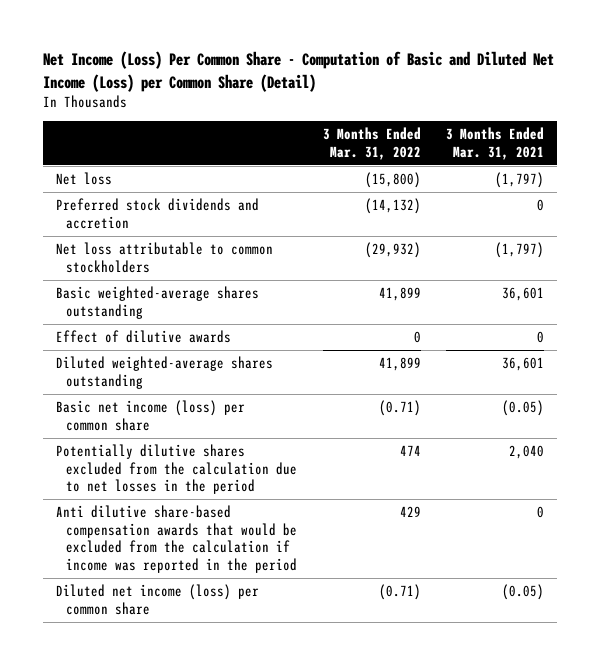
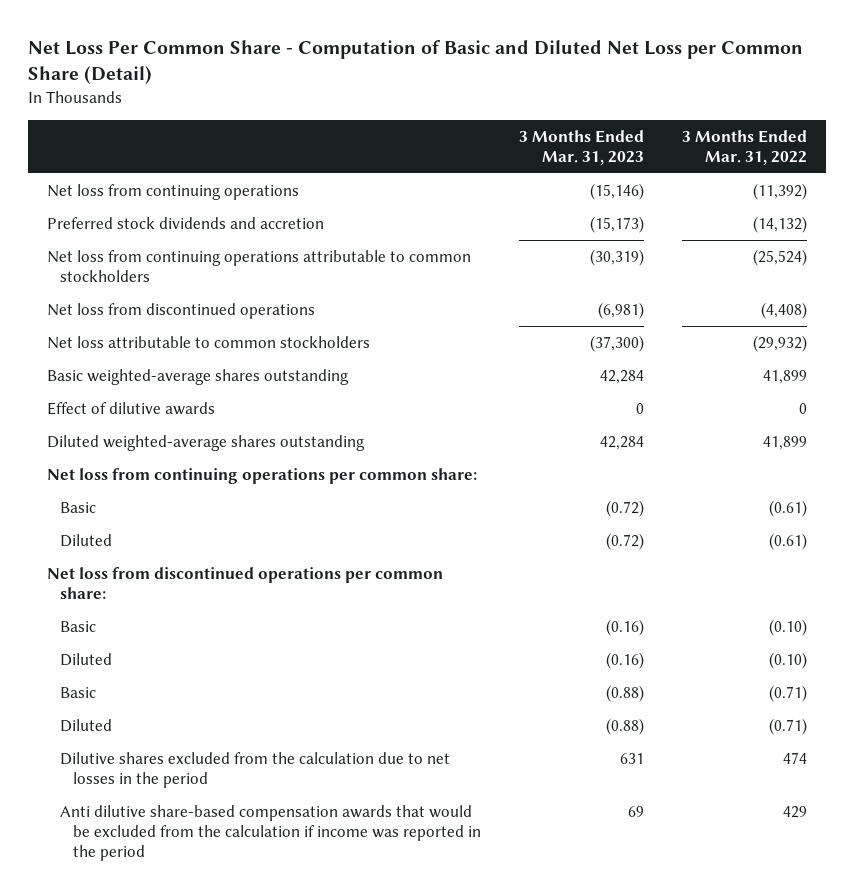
- Net Income (Loss) Per Common Share - Computation of Basic and Diluted Net Income (Loss) per Common Share (Detail)
+ Net Loss Per Common Share - Computation of Basic and Diluted Net Loss per Common Share (Detail)
- | 3 Months Ended Mar. 31, 2022 | 3 Months Ended Mar. 31, 2021
+ | 3 Months Ended Mar. 31, 2023 | 3 Months Ended Mar. 31, 2022
- Net loss | (15,800) | (1,797)
+ Net loss from continuing operations | (15,146) | (11,392)
+ Net loss from continuing operations attributable to common stockholders | (30,319) | (25,524)
+ Net loss from discontinued operations | (6,981) | (4,408)
- Basic net income (loss) per common share | (0.71) | (0.05)
- Potentially dilutive shares excluded from the calculation due to net losses in the period | 474 | 2,040
+ Net loss from continuing operations per common share:
+ Basic | (0.72) | (0.61)
+ Diluted | (0.72) | (0.61)
+ Net loss from discontinued operations per common share:
+ Basic | (0.16) | (0.10)
+ Diluted | (0.16) | (0.10)
+ Basic | (0.88) | (0.71)
+ Diluted | (0.88) | (0.71)
+ Dilutive shares excluded from the calculation due to net losses in the period | 631 | 474
- Diluted net income (loss) per common share | (0.71) | (0.05)

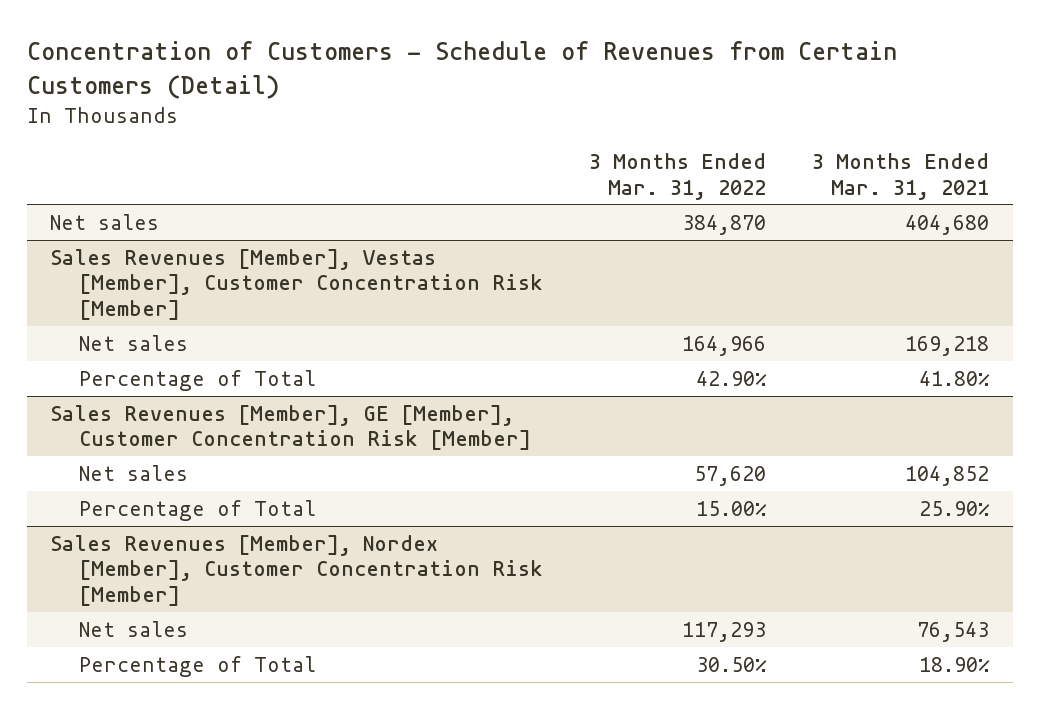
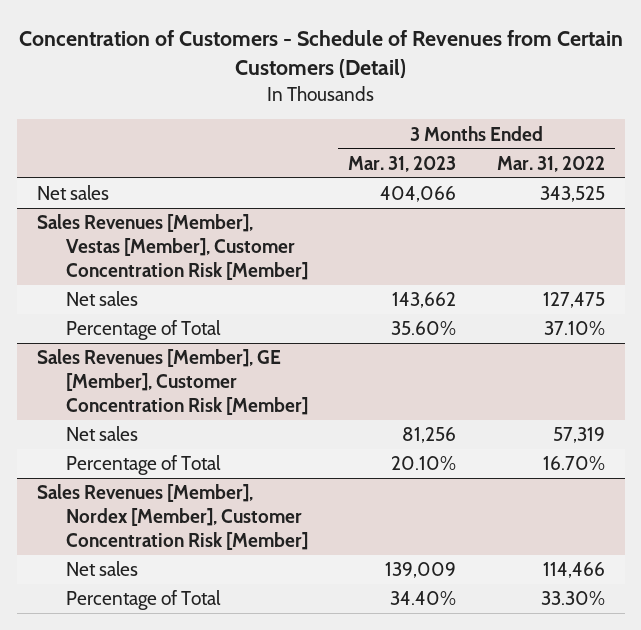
- | 3 Months Ended Mar. 31, 2022 | 3 Months Ended Mar. 31, 2021
+ | 3 Months Ended Mar. 31, 2023 | 3 Months Ended Mar. 31, 2022
- Net sales | 384,870 | 404,680
+ Net sales | 404,066 | 343,525
@ Sales Revenues [Member], Vestas [Member], Customer Concentration Risk [Member]
- Net sales | 164,966 | 169,218
- Percentage of Total | 42.90% | 41.80%
+ Net sales | 143,662 | 127,475
+ Percentage of Total | 35.60% | 37.10%
@ Sales Revenues [Member], GE [Member], Customer Concentration Risk [Member]
- Net sales | 57,620 | 104,852
- Percentage of Total | 15.00% | 25.90%
+ Net sales | 81,256 | 57,319
+ Percentage of Total | 20.10% | 16.70%
@ Sales Revenues [Member], Nordex [Member], Customer Concentration Risk [Member]
- Net sales | 117,293 | 76,543
- Percentage of Total | 30.50% | 18.90%
+ Net sales | 139,009 | 114,466
+ Percentage of Total | 34.40% | 33.30%

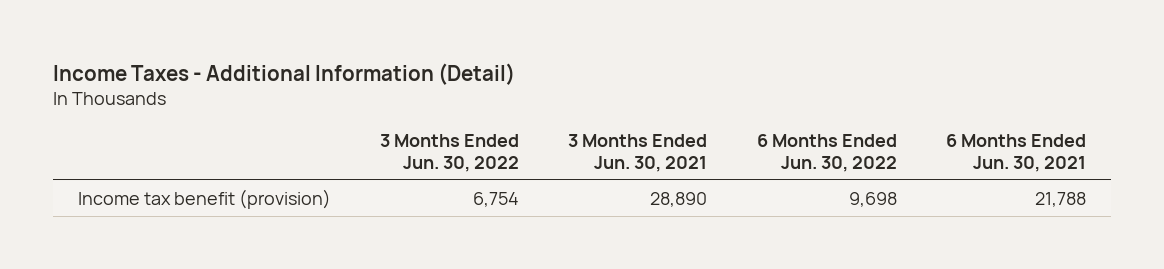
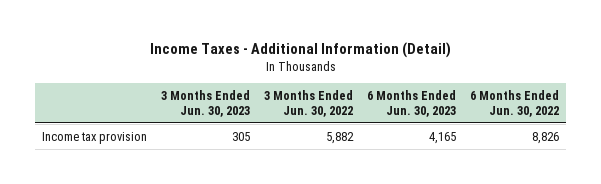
- | 3 Months Ended Jun. 30, 2022 | 3 Months Ended Jun. 30, 2021 | 6 Months Ended Jun. 30, 2022 | 6 Months Ended Jun. 30, 2021
+ | 3 Months Ended Jun. 30, 2023 | 3 Months Ended Jun. 30, 2022 | 6 Months Ended Jun. 30, 2023 | 6 Months Ended Jun. 30, 2022
- Income tax benefit (provision) | 6,754 | 28,890 | 9,698 | 21,788
+ Income tax provision | 305 | 5,882 | 4,165 | 8,826

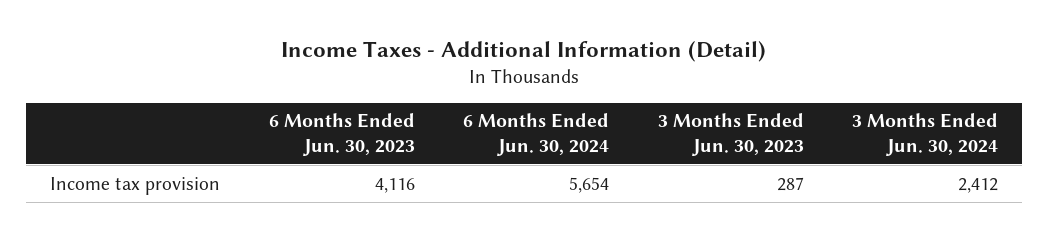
- | 3 Months Ended Jun. 30, 2023 | 3 Months Ended Jun. 30, 2022 | 6 Months Ended Jun. 30, 2023 | 6 Months Ended Jun. 30, 2022
+ | 6 Months Ended Jun. 30, 2023 | 6 Months Ended Jun. 30, 2024 | 3 Months Ended Jun. 30, 2023 | 3 Months Ended Jun. 30, 2024
- Income tax provision | 305 | 5,882 | 4,165 | 8,826
+ Income tax provision | 4,116 | 5,654 | 287 | 2,412

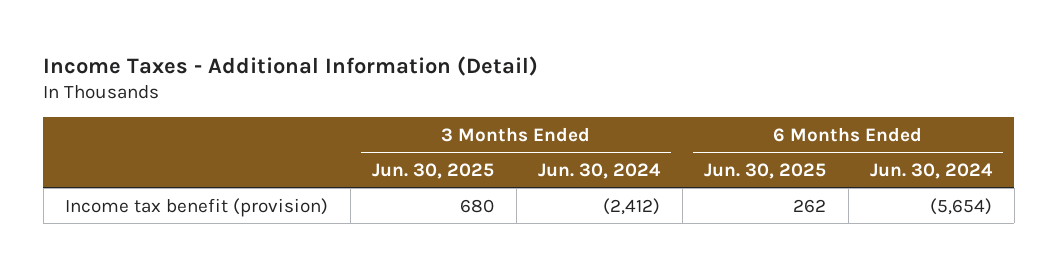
- | 6 Months Ended Jun. 30, 2023 | 6 Months Ended Jun. 30, 2024 | 3 Months Ended Jun. 30, 2023 | 3 Months Ended Jun. 30, 2024
+ | 3 Months Ended Jun. 30, 2025 | 3 Months Ended Jun. 30, 2024 | 6 Months Ended Jun. 30, 2025 | 6 Months Ended Jun. 30, 2024
- Income tax provision | 4,116 | 5,654 | 287 | 2,412
+ Income tax benefit (provision) | 680 | (2,412) | 262 | (5,654)

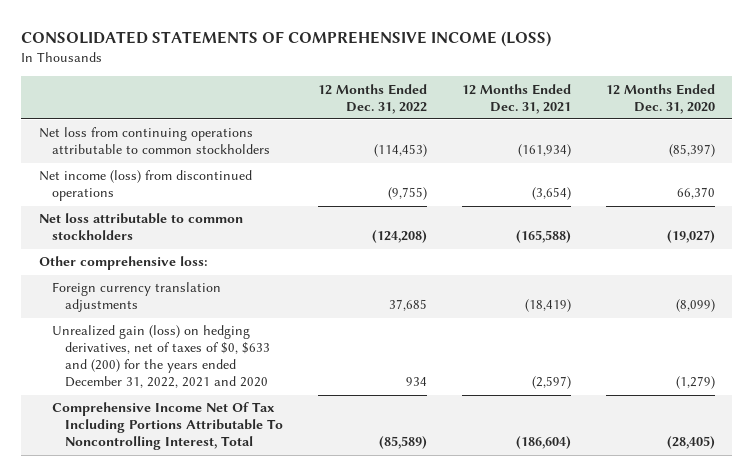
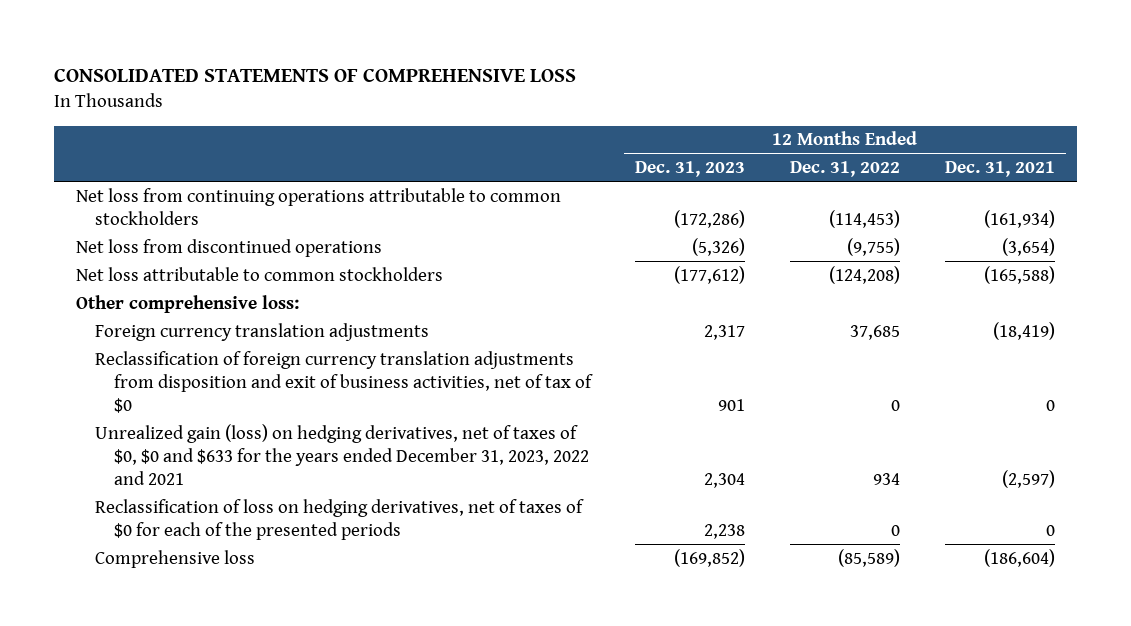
- CONSOLIDATED STATEMENTS OF COMPREHENSIVE INCOME (LOSS)
+ CONSOLIDATED STATEMENTS OF COMPREHENSIVE LOSS
- | 12 Months Ended Dec. 31, 2022 | 12 Months Ended Dec. 31, 2021 | 12 Months Ended Dec. 31, 2020
+ | 12 Months Ended Dec. 31, 2023 | 12 Months Ended Dec. 31, 2022 | 12 Months Ended Dec. 31, 2021
- Net income (loss) from discontinued operations | (9,755) | (3,654) | 66,370
+ Net loss from discontinued operations | (5,326) | (9,755) | (3,654)
- Unrealized gain (loss) on hedging derivatives, net of taxes of $0, $633 and (200) for the years ended December 31, 2022, 2021 and 2020 | 934 | (2,597) | (1,279)
- Comprehensive Income Net Of Tax Including Portions Attributable To Noncontrolling Interest, Total | (85,589) | (186,604) | (28,405)
+ Reclassification of foreign currency translation adjustments from disposition and exit of business activities, net of tax of $0 | 901 | 0 | 0
+ Unrealized gain (loss) on hedging derivatives, net of taxes of $0, $0 and $633 for the years ended December 31, 2023, 2022 and 2021 | 2,304 | 934 | (2,597)
+ Reclassification of loss on hedging derivatives, net of taxes of $0 for each of the presented periods | 2,238 | 0 | 0
+ Comprehensive loss | (169,852) | (85,589) | (186,604)

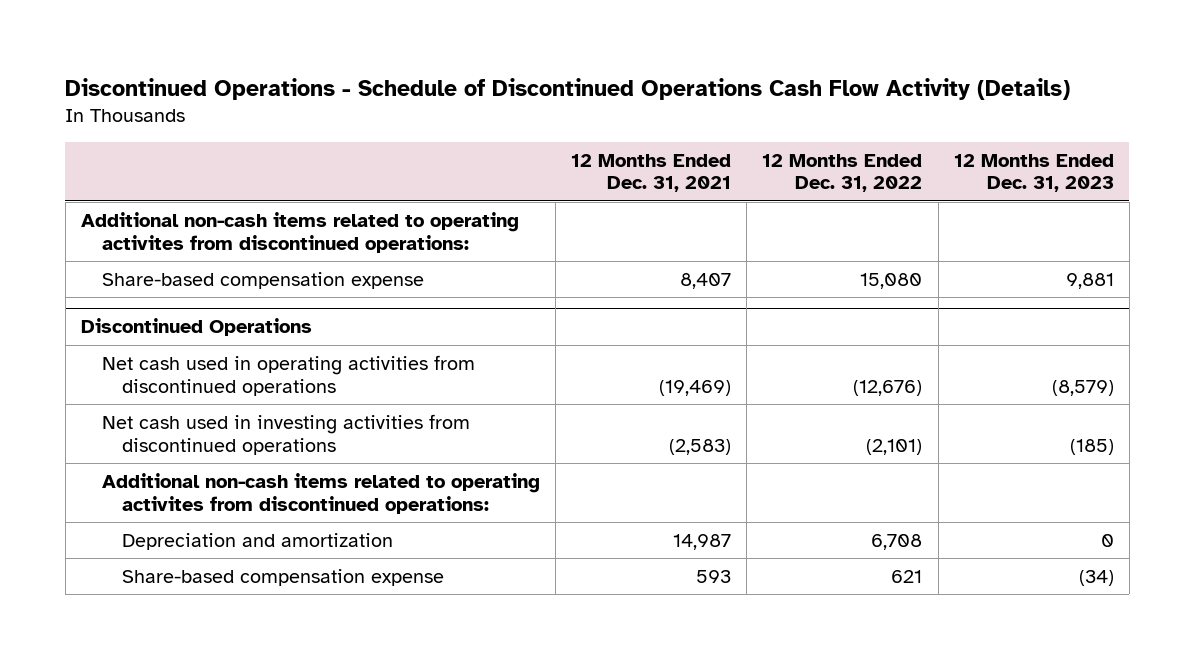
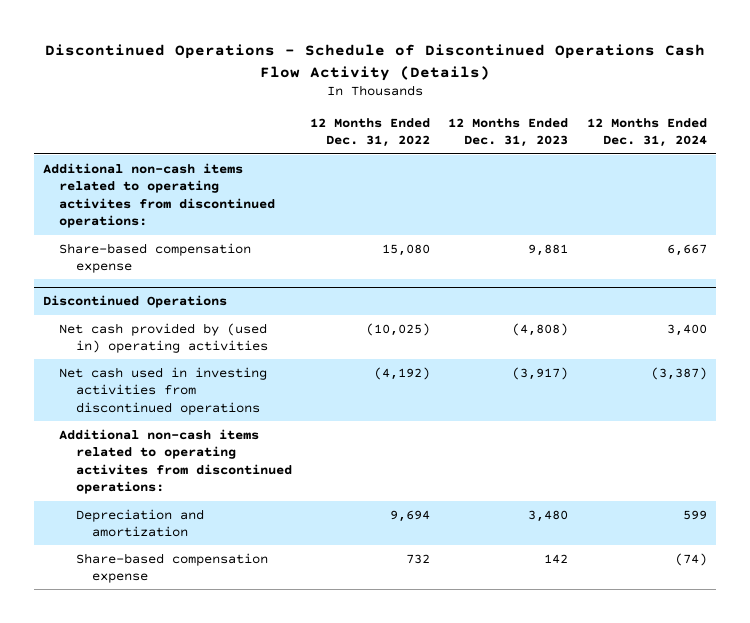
- | 12 Months Ended Dec. 31, 2021 | 12 Months Ended Dec. 31, 2022 | 12 Months Ended Dec. 31, 2023
+ | 12 Months Ended Dec. 31, 2022 | 12 Months Ended Dec. 31, 2023 | 12 Months Ended Dec. 31, 2024
@ Discontinued Operations
- Net cash used in operating activities from discontinued operations | (19,469) | (12,676) | (8,579)
- Net cash used in investing activities from discontinued operations | (2,583) | (2,101) | (185)
+ Net cash provided by (used in) operating activities | (10,025) | (4,808) | 3,400
+ Net cash used in investing activities from discontinued operations | (4,192) | (3,917) | (3,387)
- Depreciation and amortization | 14,987 | 6,708 | 0
- Share-based compensation expense | 593 | 621 | (34)
+ Depreciation and amortization | 9,694 | 3,480 | 599
+ Share-based compensation expense | 732 | 142 | (74)

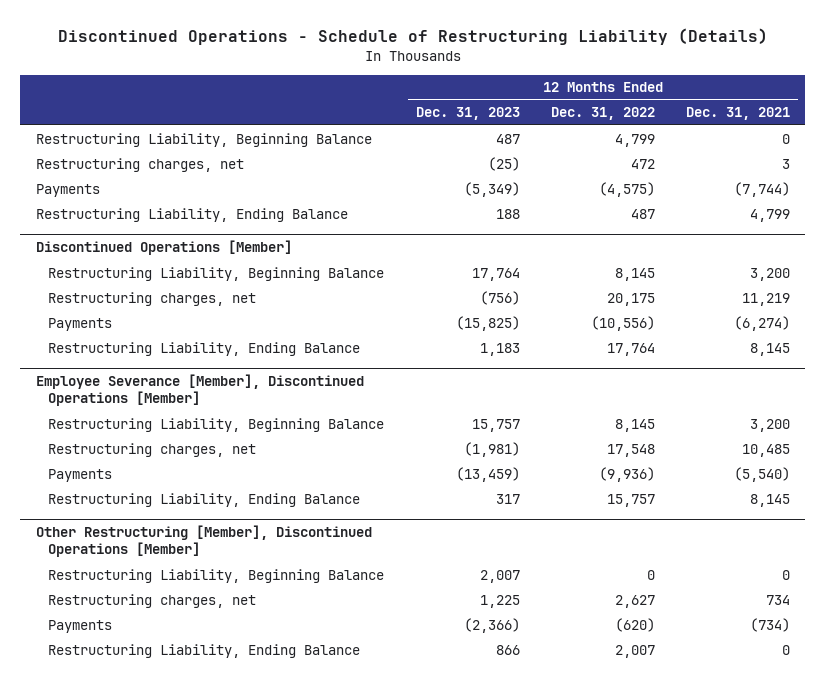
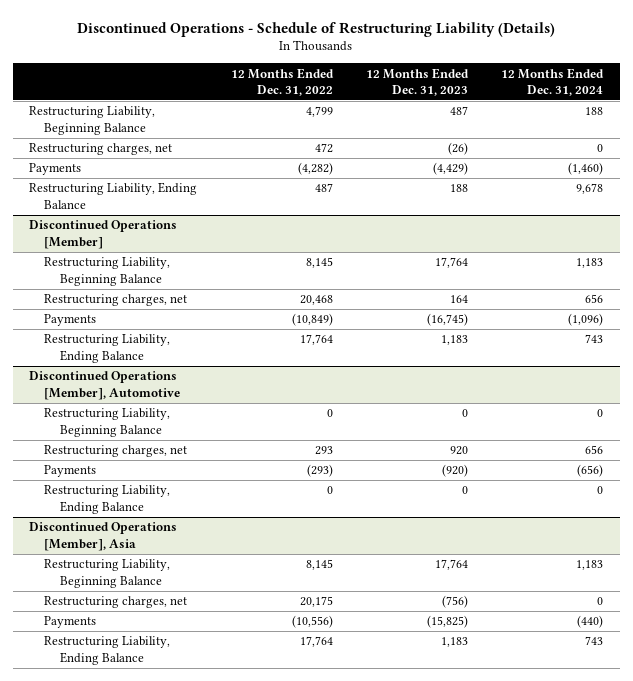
- | 12 Months Ended Dec. 31, 2023 | 12 Months Ended Dec. 31, 2022 | 12 Months Ended Dec. 31, 2021
+ | 12 Months Ended Dec. 31, 2022 | 12 Months Ended Dec. 31, 2023 | 12 Months Ended Dec. 31, 2024
- Restructuring charges, net | (25) | 472 | 3
- Payments | (5,349) | (4,575) | (7,744)
+ Restructuring charges, net | 472 | (26) | 0
+ Payments | (4,282) | (4,429) | (1,460)
@ Discontinued Operations [Member]
+ Restructuring charges, net | 20,468 | 164 | 656
+ Payments | (10,849) | (16,745) | (1,096)
+ Restructuring Liability, Ending Balance | 17,764 | 1,183 | 743
+ Discontinued Operations [Member], Automotive
+ Restructuring Liability, Beginning Balance | 0 | 0 | 0
+ Restructuring charges, net | 293 | 920 | 656
+ Payments | (293) | (920) | (656)
+ Restructuring Liability, Ending Balance | 0 | 0 | 0
+ Discontinued Operations [Member], Asia
+ Restructuring Liability, Beginning Balance | 8,145 | 17,764 | 1,183
- Employee Severance [Member], Discontinued Operations [Member]
- Restructuring Liability, Beginning Balance | 15,757 | 8,145 | 3,200
- Restructuring charges, net | (1,981) | 17,548 | 10,485
- Payments | (13,459) | (9,936) | (5,540)
- Restructuring Liability, Ending Balance | 317 | 15,757 | 8,145
- Other Restructuring [Member], Discontinued Operations [Member]
- Restructuring Liability, Beginning Balance | 2,007 | 0 | 0
- Restructuring charges, net | 1,225 | 2,627 | 734
- Payments | (2,366) | (620) | (734)
- Restructuring Liability, Ending Balance | 866 | 2,007 | 0

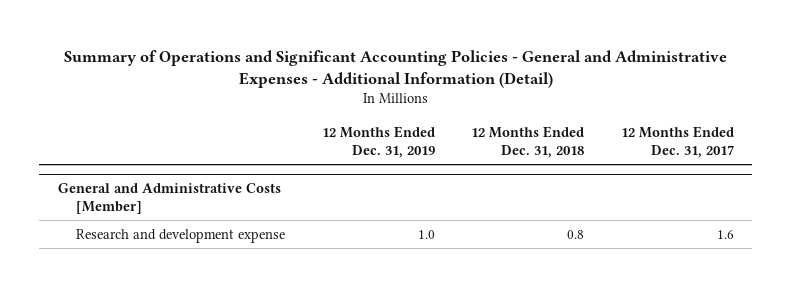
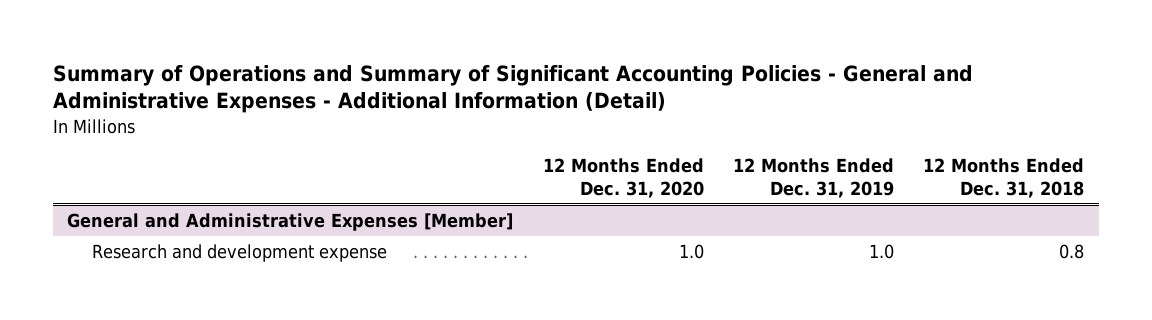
- Summary of Operations and Significant Accounting Policies - General and Administrative Expenses - Additional Information (Detail)
+ Summary of Operations and Summary of Significant Accounting Policies - General and Administrative Expenses - Additional Information (Detail)
- | 12 Months Ended Dec. 31, 2019 | 12 Months Ended Dec. 31, 2018 | 12 Months Ended Dec. 31, 2017
+ | 12 Months Ended Dec. 31, 2020 | 12 Months Ended Dec. 31, 2019 | 12 Months Ended Dec. 31, 2018
- General and Administrative Costs [Member]
+ General and Administrative Expenses [Member]

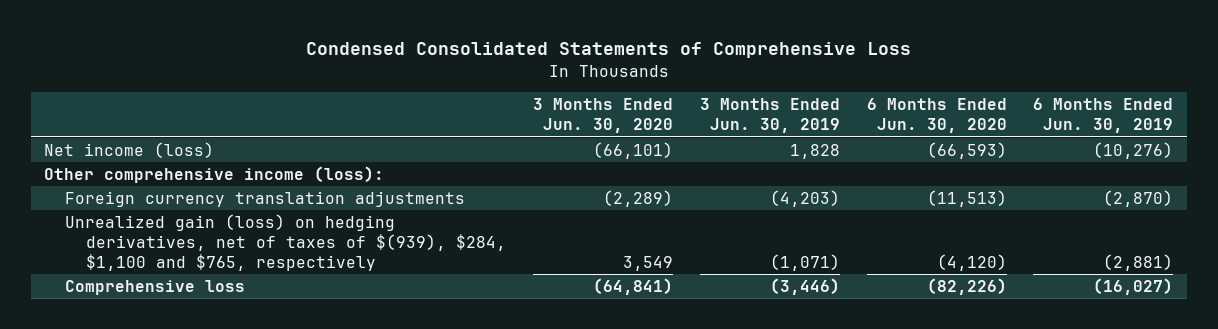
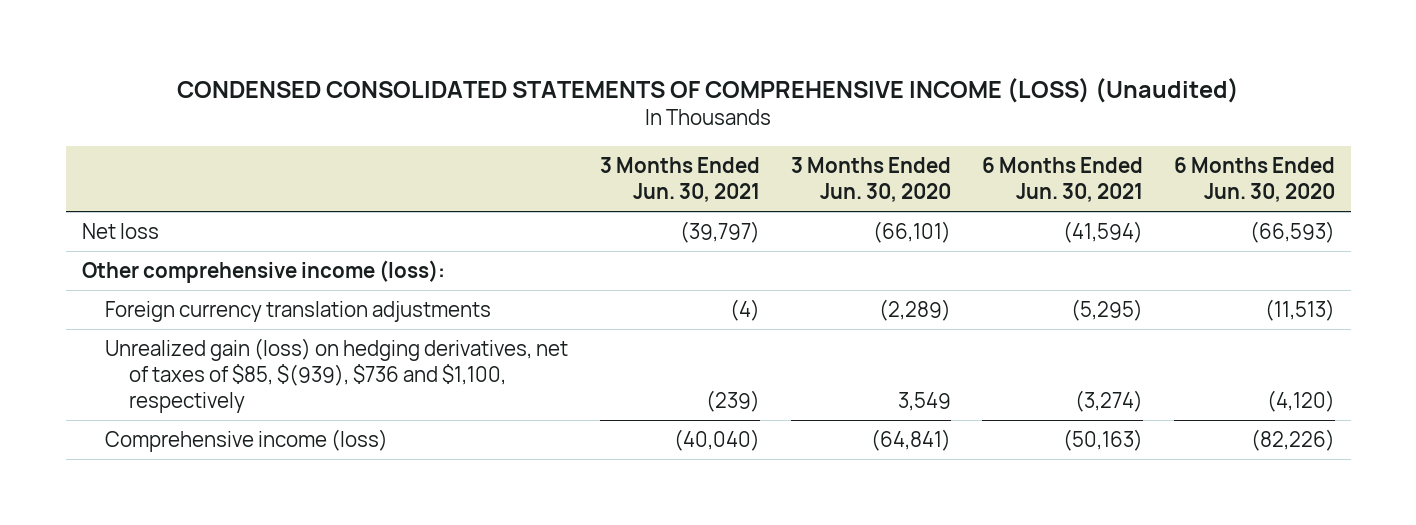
- Condensed Consolidated Statements of Comprehensive Loss
+ CONDENSED CONSOLIDATED STATEMENTS OF COMPREHENSIVE INCOME (LOSS) (Unaudited)
- | 3 Months Ended Jun. 30, 2020 | 3 Months Ended Jun. 30, 2019 | 6 Months Ended Jun. 30, 2020 | 6 Months Ended Jun. 30, 2019
+ | 3 Months Ended Jun. 30, 2021 | 3 Months Ended Jun. 30, 2020 | 6 Months Ended Jun. 30, 2021 | 6 Months Ended Jun. 30, 2020
- Net income (loss) | (66,101) | 1,828 | (66,593) | (10,276)
+ Net loss | (39,797) | (66,101) | (41,594) | (66,593)
- Unrealized gain (loss) on hedging derivatives, net of taxes of $(939), $284, $1,100 and $765, respectively | 3,549 | (1,071) | (4,120) | (2,881)
- Comprehensive loss | (64,841) | (3,446) | (82,226) | (16,027)
+ Unrealized gain (loss) on hedging derivatives, net of taxes of $85, $(939), $736 and $1,100, respectively | (239) | 3,549 | (3,274) | (4,120)
+ Comprehensive income (loss) | (40,040) | (64,841) | (50,163) | (82,226)

